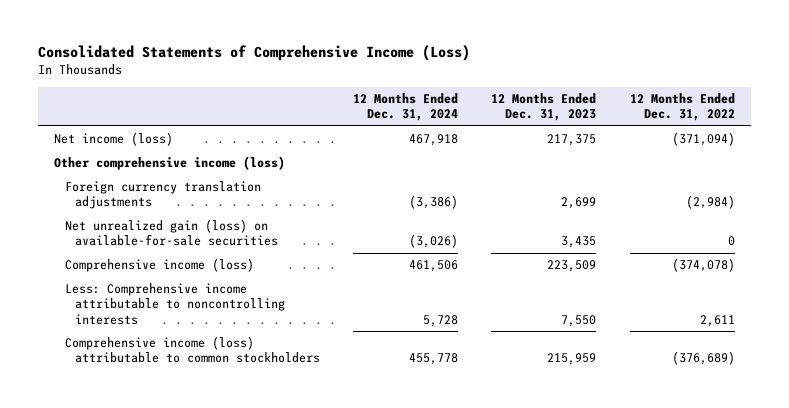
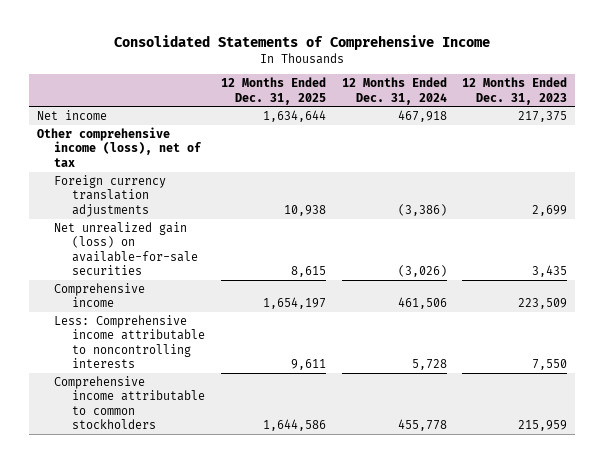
- Consolidated Statements of Comprehensive Income (Loss)
+ Consolidated Statements of Comprehensive Income
- | 12 Months Ended Dec. 31, 2024 | 12 Months Ended Dec. 31, 2023 | 12 Months Ended Dec. 31, 2022
+ | 12 Months Ended Dec. 31, 2025 | 12 Months Ended Dec. 31, 2024 | 12 Months Ended Dec. 31, 2023
- Net income (loss) | 467,918 | 217,375 | (371,094)
- Other comprehensive income (loss)
+ Net income | 1,634,644 | 467,918 | 217,375
+ Other comprehensive income (loss), net of tax
- Comprehensive income (loss) | 461,506 | 223,509 | (374,078)
+ Comprehensive income | 1,654,197 | 461,506 | 223,509
- Comprehensive income (loss) attributable to common stockholders | 455,778 | 215,959 | (376,689)
+ Comprehensive income attributable to common stockholders | 1,644,586 | 455,778 | 215,959

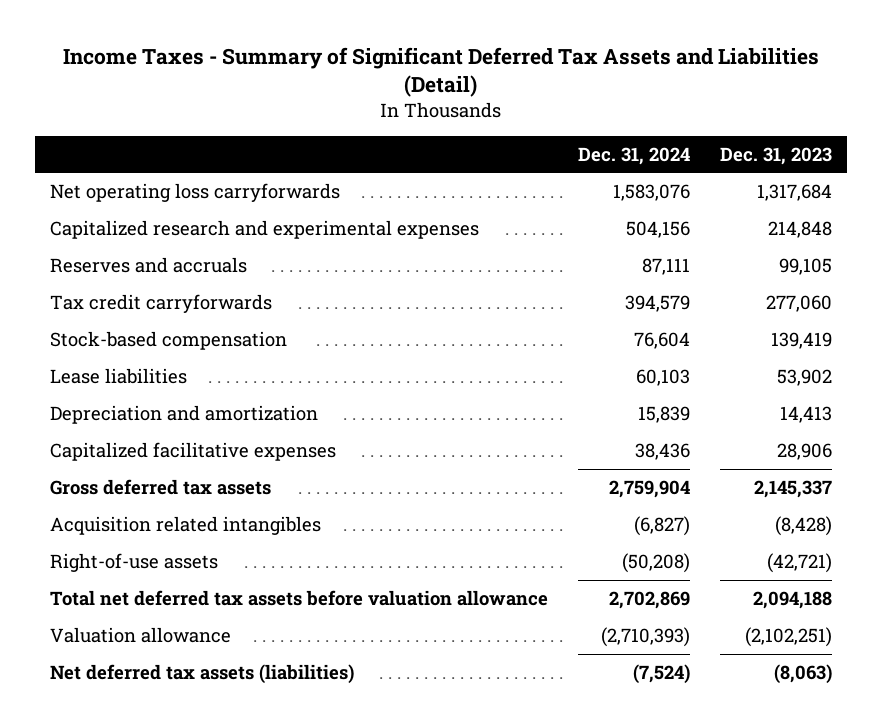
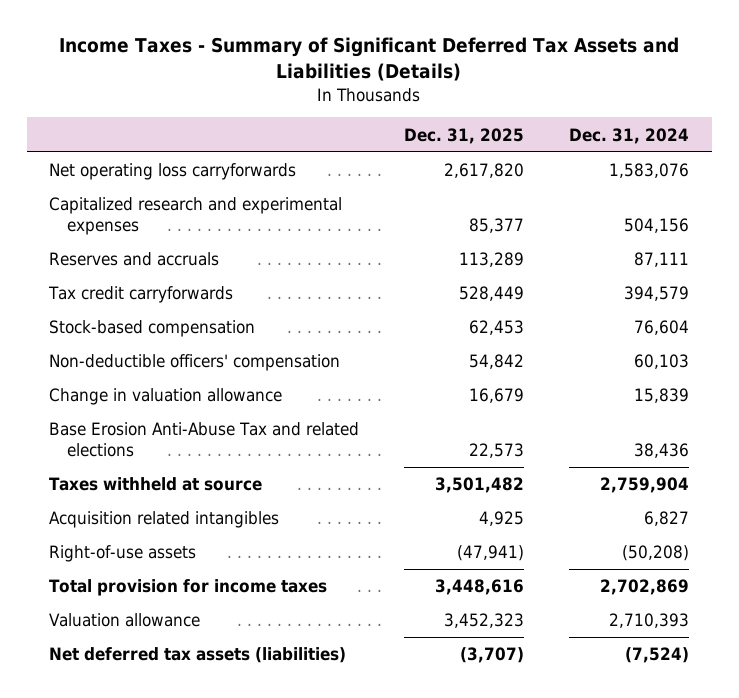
- Income Taxes - Summary of Significant Deferred Tax Assets and Liabilities (Detail)
+ Income Taxes - Summary of Significant Deferred Tax Assets and Liabilities (Details)
- | Dec. 31, 2024 | Dec. 31, 2023
+ | Dec. 31, 2025 | Dec. 31, 2024
- Lease liabilities | 60,103 | 53,902
- Depreciation and amortization | 15,839 | 14,413
- Capitalized facilitative expenses | 38,436 | 28,906
- Gross deferred tax assets | 2,759,904 | 2,145,337
- Acquisition related intangibles | (6,827) | (8,428)
+ Non-deductible officers' compensation | 54,842 | 60,103
+ Change in valuation allowance | 16,679 | 15,839
+ Base Erosion Anti-Abuse Tax and related elections | 22,573 | 38,436
+ Taxes withheld at source | 3,501,482 | 2,759,904
+ Acquisition related intangibles | 4,925 | 6,827
- Total net deferred tax assets before valuation allowance | 2,702,869 | 2,094,188
- Valuation allowance | (2,710,393) | (2,102,251)
+ Total provision for income taxes | 3,448,616 | 2,702,869
+ Valuation allowance | 3,452,323 | 2,710,393

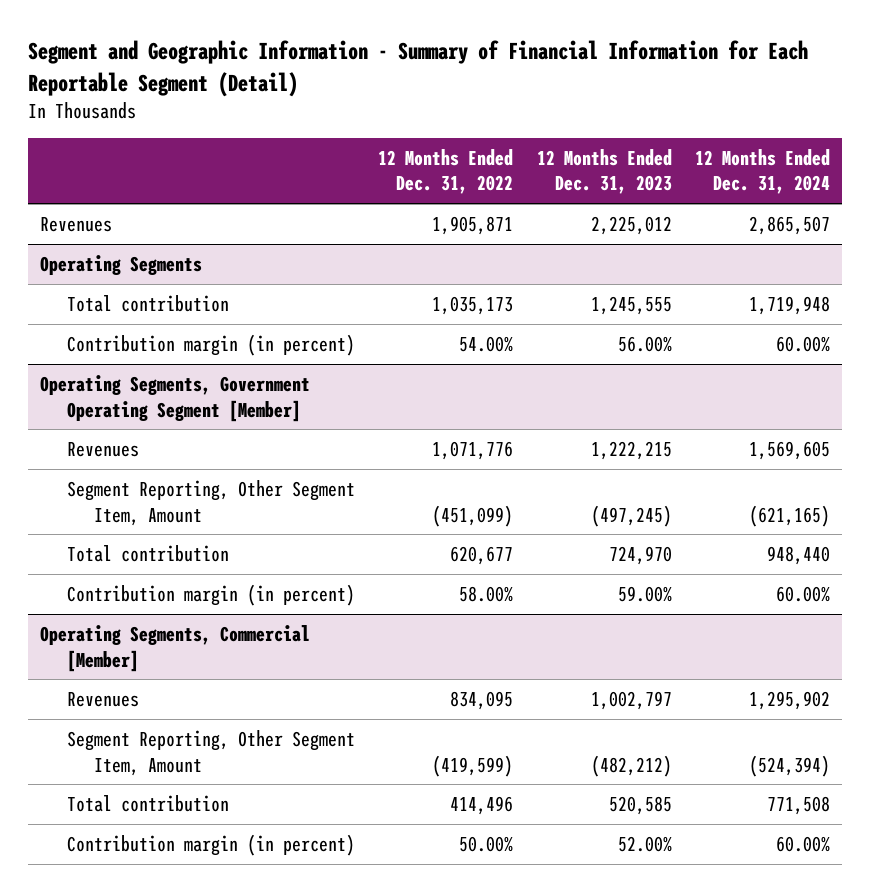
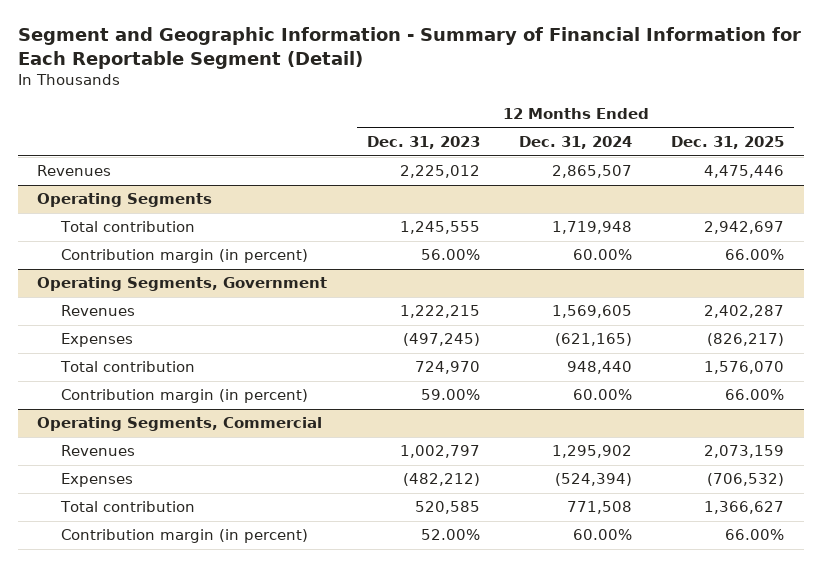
- | 12 Months Ended Dec. 31, 2022 | 12 Months Ended Dec. 31, 2023 | 12 Months Ended Dec. 31, 2024
+ | 12 Months Ended Dec. 31, 2023 | 12 Months Ended Dec. 31, 2024 | 12 Months Ended Dec. 31, 2025
- Operating Segments, Government Operating Segment [Member]
+ Operating Segments, Government
- Segment Reporting, Other Segment Item, Amount | (451,099) | (497,245) | (621,165)
+ Expenses | (497,245) | (621,165) | (826,217)
- Operating Segments, Commercial [Member]
+ Operating Segments, Commercial
- Segment Reporting, Other Segment Item, Amount | (419,599) | (482,212) | (524,394)
+ Expenses | (482,212) | (524,394) | (706,532)

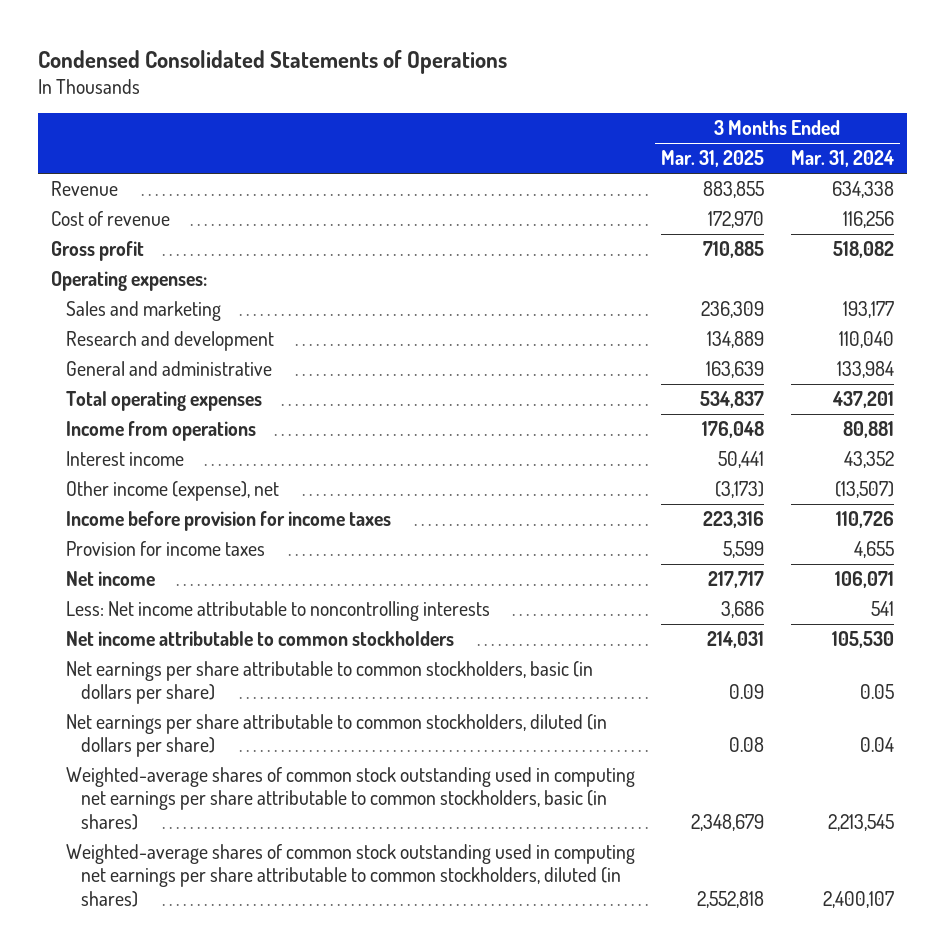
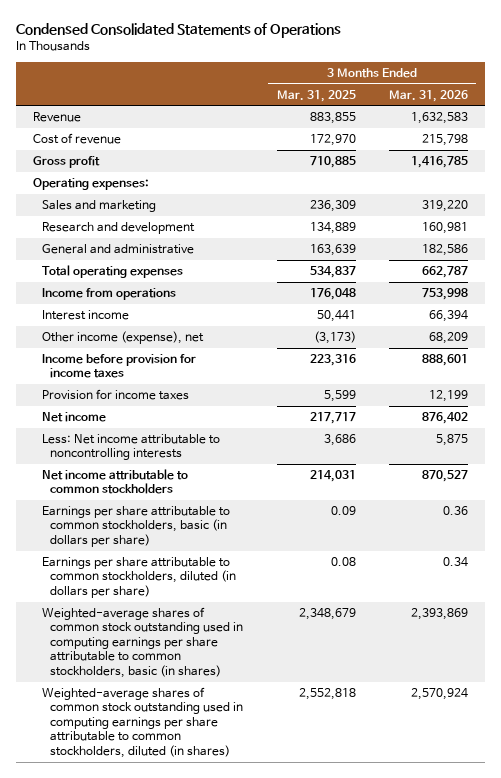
- | 3 Months Ended Mar. 31, 2025 | 3 Months Ended Mar. 31, 2024
+ | 3 Months Ended Mar. 31, 2025 | 3 Months Ended Mar. 31, 2026
- Net earnings per share attributable to common stockholders, basic (in dollars per share) | 0.09 | 0.05
- Net earnings per share attributable to common stockholders, diluted (in dollars per share) | 0.08 | 0.04
- Weighted-average shares of common stock outstanding used in computing net earnings per share attributable to common stockholders, basic (in shares) | 2,348,679 | 2,213,545
- Weighted-average shares of common stock outstanding used in computing net earnings per share attributable to common stockholders, diluted (in shares) | 2,552,818 | 2,400,107
+ Earnings per share attributable to common stockholders, basic (in dollars per share) | 0.09 | 0.36
+ Earnings per share attributable to common stockholders, diluted (in dollars per share) | 0.08 | 0.34
+ Weighted-average shares of common stock outstanding used in computing earnings per share attributable to common stockholders, basic (in shares) | 2,348,679 | 2,393,869
+ Weighted-average shares of common stock outstanding used in computing earnings per share attributable to common stockholders, diluted (in shares) | 2,552,818 | 2,570,924

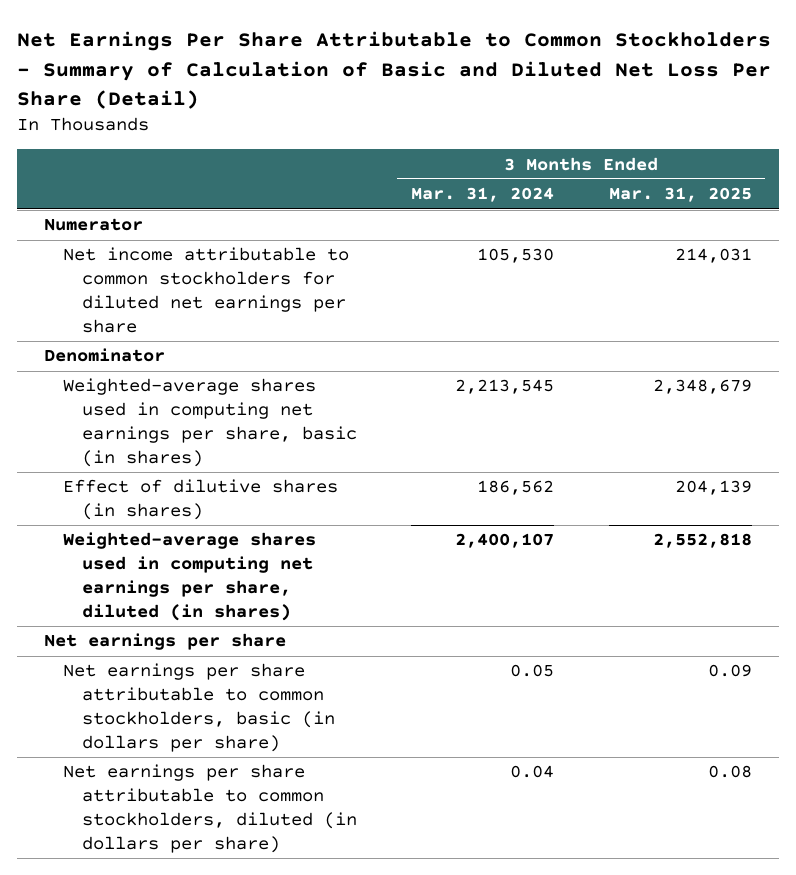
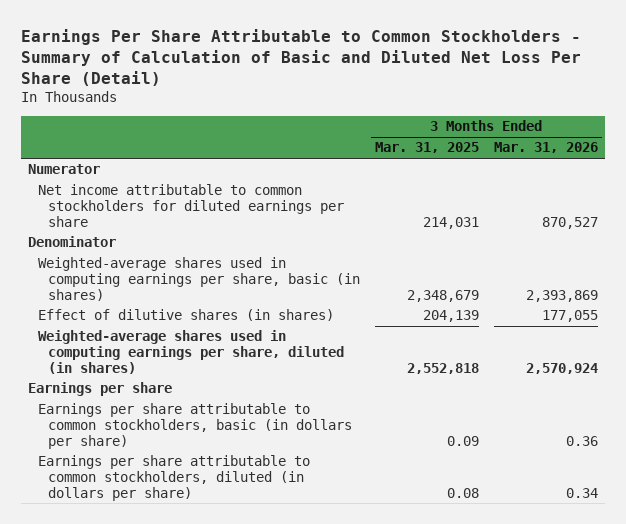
- Net Earnings Per Share Attributable to Common Stockholders - Summary of Calculation of Basic and Diluted Net Loss Per Share (Detail)
+ Earnings Per Share Attributable to Common Stockholders - Summary of Calculation of Basic and Diluted Net Loss Per Share (Detail)
- | 3 Months Ended Mar. 31, 2024 | 3 Months Ended Mar. 31, 2025
+ | 3 Months Ended Mar. 31, 2025 | 3 Months Ended Mar. 31, 2026
- Net income attributable to common stockholders for diluted net earnings per share | 105,530 | 214,031
+ Net income attributable to common stockholders for diluted earnings per share | 214,031 | 870,527
- Weighted-average shares used in computing net earnings per share, basic (in shares) | 2,213,545 | 2,348,679
+ Weighted-average shares used in computing earnings per share, basic (in shares) | 2,348,679 | 2,393,869
- Weighted-average shares used in computing net earnings per share, diluted (in shares) | 2,400,107 | 2,552,818
- Net earnings per share
- Net earnings per share attributable to common stockholders, basic (in dollars per share) | 0.05 | 0.09
- Net earnings per share attributable to common stockholders, diluted (in dollars per share) | 0.04 | 0.08
+ Weighted-average shares used in computing earnings per share, diluted (in shares) | 2,552,818 | 2,570,924
+ Earnings per share
+ Earnings per share attributable to common stockholders, basic (in dollars per share) | 0.09 | 0.36
+ Earnings per share attributable to common stockholders, diluted (in dollars per share) | 0.08 | 0.34

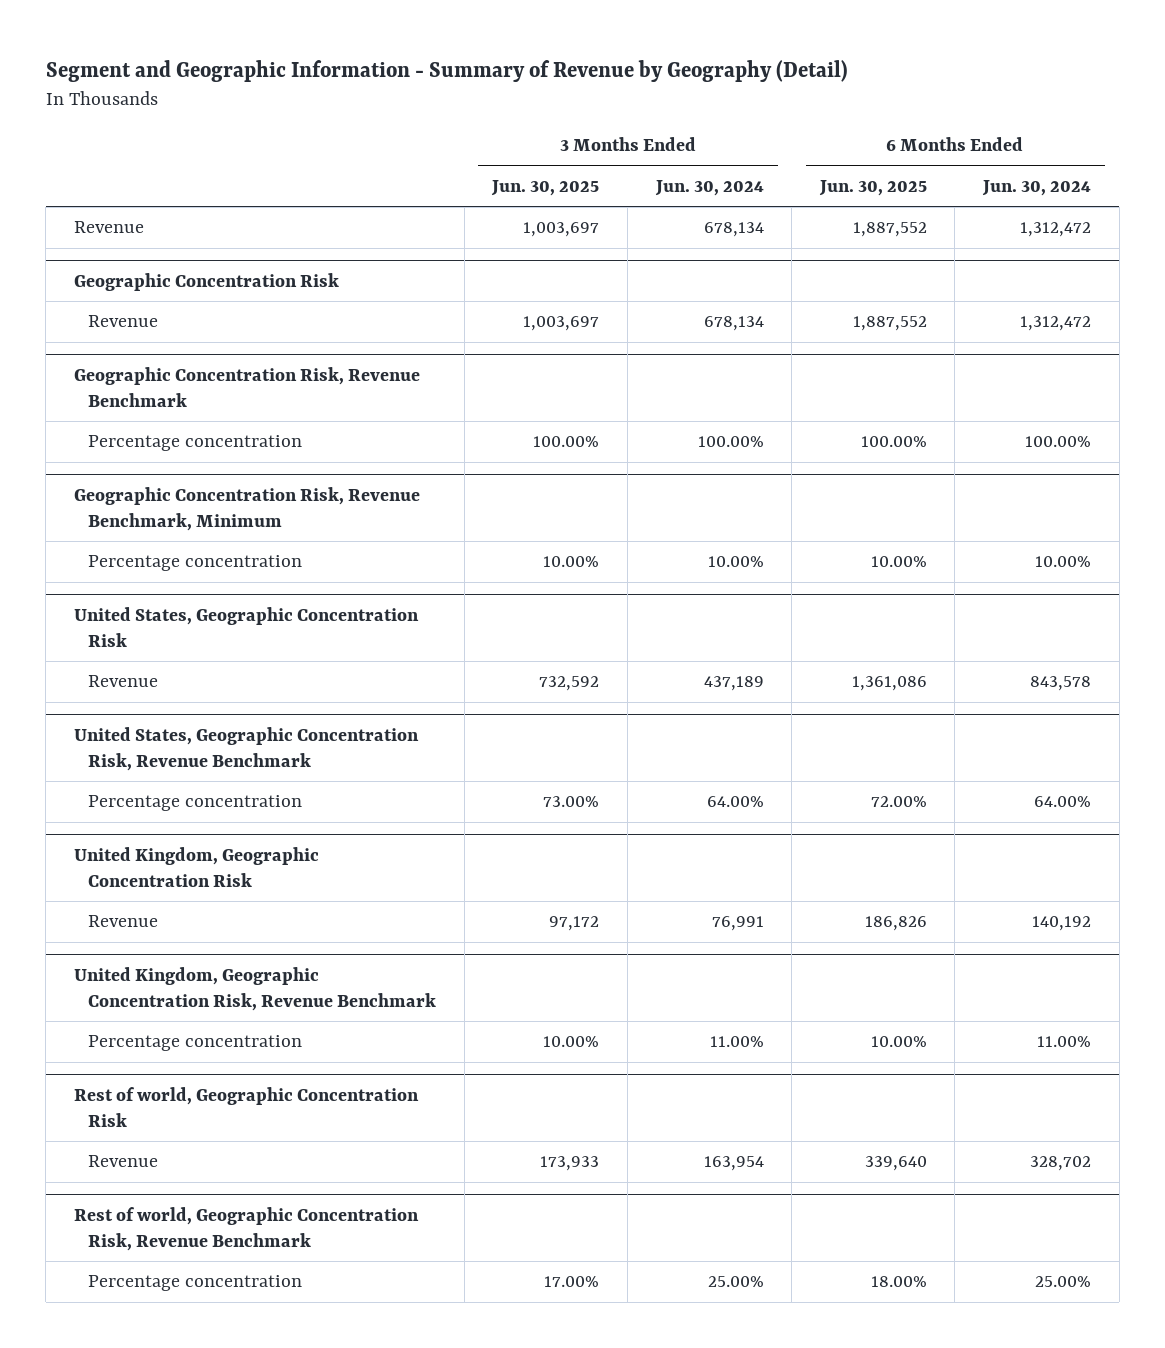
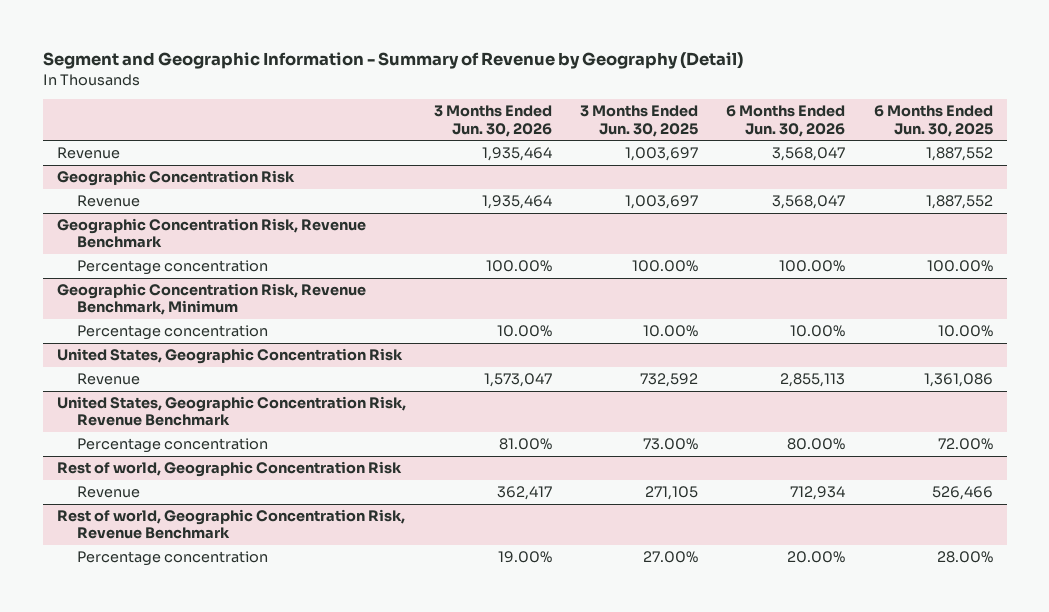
- | 3 Months Ended Jun. 30, 2025 | 3 Months Ended Jun. 30, 2024 | 6 Months Ended Jun. 30, 2025 | 6 Months Ended Jun. 30, 2024
+ | 3 Months Ended Jun. 30, 2026 | 3 Months Ended Jun. 30, 2025 | 6 Months Ended Jun. 30, 2026 | 6 Months Ended Jun. 30, 2025
- United Kingdom, Geographic Concentration Risk
- Revenue | 97,172 | 76,991 | 186,826 | 140,192
- United Kingdom, Geographic Concentration Risk, Revenue Benchmark
- Percentage concentration | 10.00% | 11.00% | 10.00% | 11.00%
@ Rest of world, Geographic Concentration Risk
- Revenue | 173,933 | 163,954 | 339,640 | 328,702
+ Revenue | 362,417 | 271,105 | 712,934 | 526,466
@ Rest of world, Geographic Concentration Risk, Revenue Benchmark
- Percentage concentration | 17.00% | 25.00% | 18.00% | 25.00%
+ Percentage concentration | 19.00% | 27.00% | 20.00% | 28.00%

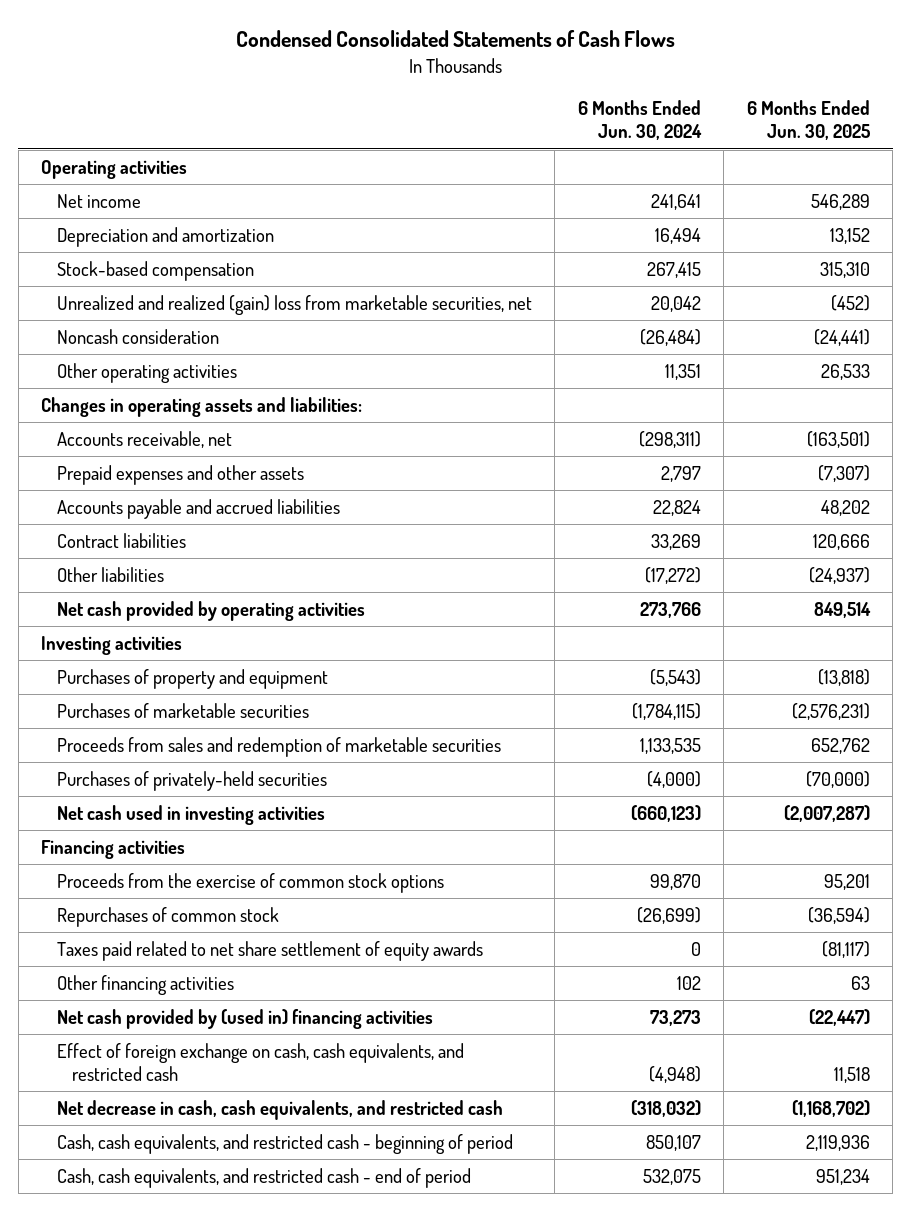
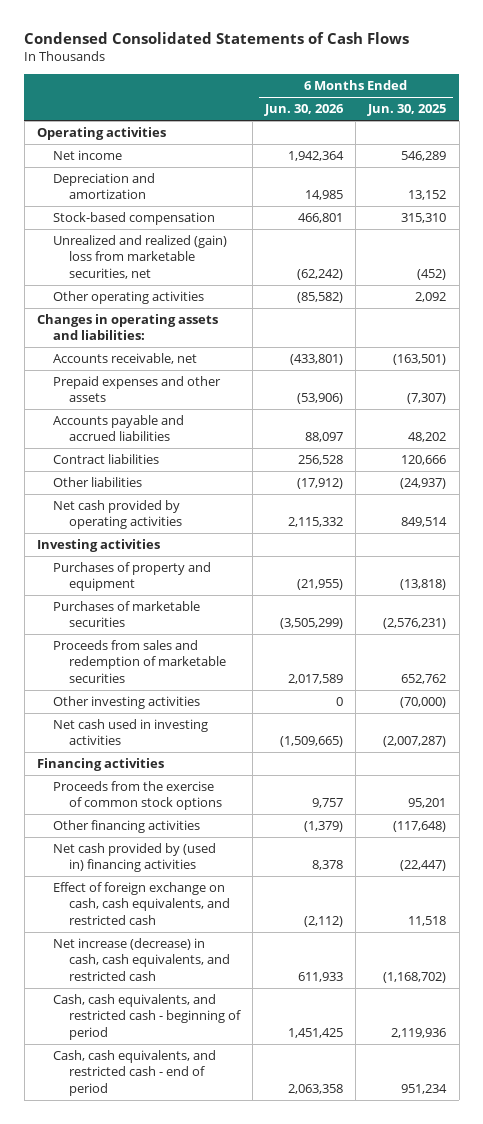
- | 6 Months Ended Jun. 30, 2024 | 6 Months Ended Jun. 30, 2025
+ | 6 Months Ended Jun. 30, 2026 | 6 Months Ended Jun. 30, 2025
- Noncash consideration | (26,484) | (24,441)
- Other operating activities | 11,351 | 26,533
+ Other operating activities | (85,582) | 2,092
- Purchases of privately-held securities | (4,000) | (70,000)
+ Other investing activities | 0 | (70,000)
- Repurchases of common stock | (26,699) | (36,594)
- Taxes paid related to net share settlement of equity awards | 0 | (81,117)
- Other financing activities | 102 | 63
+ Other financing activities | (1,379) | (117,648)
- Net decrease in cash, cash equivalents, and restricted cash | (318,032) | (1,168,702)
+ Net increase (decrease) in cash, cash equivalents, and restricted cash | 611,933 | (1,168,702)

